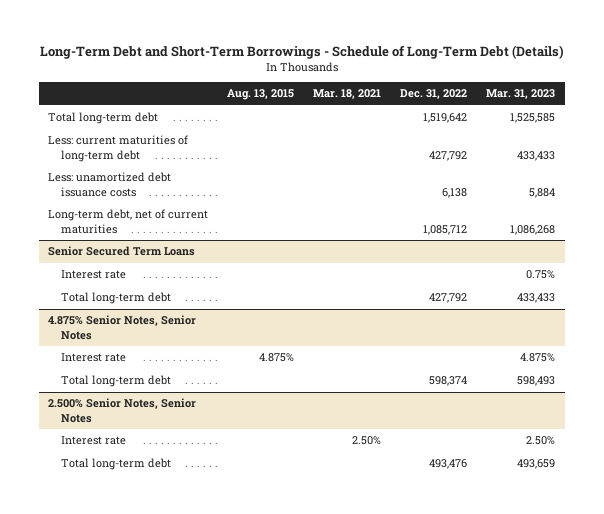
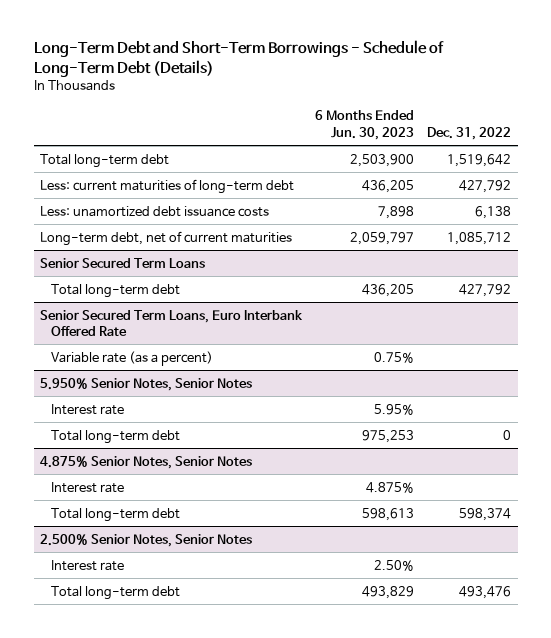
- | Aug. 13, 2015 | Mar. 18, 2021 | Dec. 31, 2022 | Mar. 31, 2023
+ | 6 Months Ended Jun. 30, 2023 | Dec. 31, 2022
@ Senior Secured Term Loans
- Interest rate | | | | 0.75%
+ Senior Secured Term Loans, Euro Interbank Offered Rate
+ Variable rate (as a percent) | 0.75% |
+ 5.950% Senior Notes, Senior Notes
+ Interest rate | 5.95% |
+ Total long-term debt | 975,253 | 0

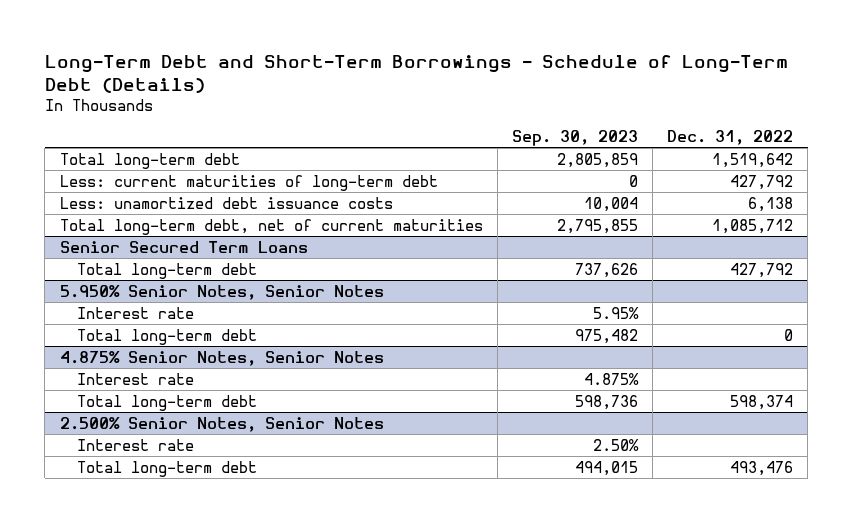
- | 6 Months Ended Jun. 30, 2023 | Dec. 31, 2022
+ | Sep. 30, 2023 | Dec. 31, 2022
- Long-term debt, net of current maturities | 2,059,797 | 1,085,712
+ Total long-term debt, net of current maturities | 2,795,855 | 1,085,712
- Senior Secured Term Loans, Euro Interbank Offered Rate
- Variable rate (as a percent) | 0.75% |

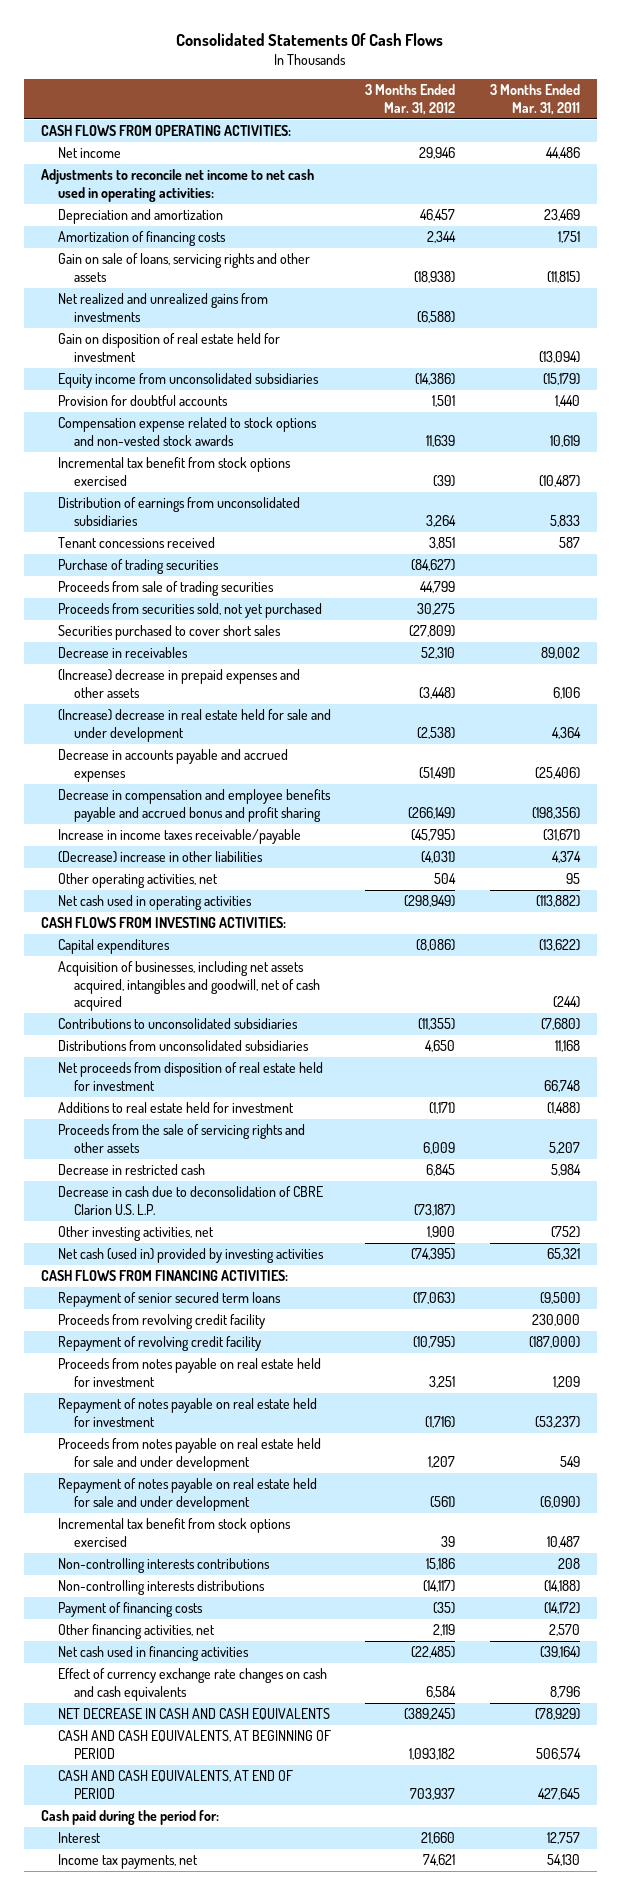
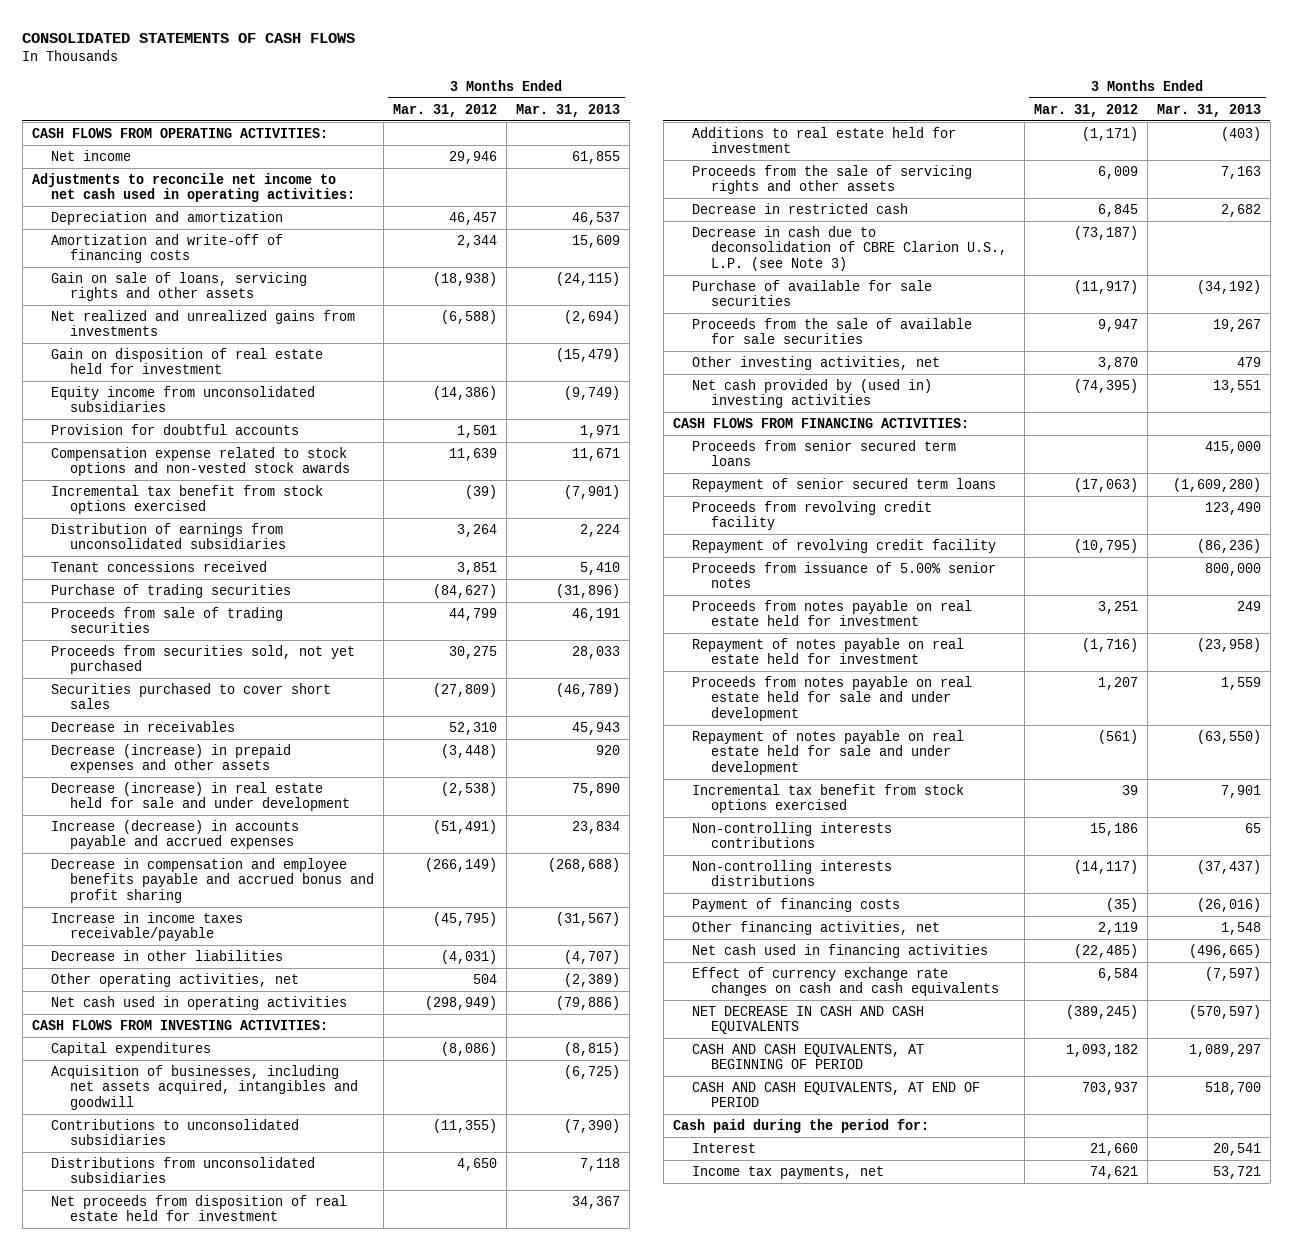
- Consolidated Statements Of Cash Flows
+ CONSOLIDATED STATEMENTS OF CASH FLOWS
- | 3 Months Ended Mar. 31, 2012 | 3 Months Ended Mar. 31, 2011
+ | 3 Months Ended Mar. 31, 2012 | 3 Months Ended Mar. 31, 2013
- Amortization of financing costs | 2,344 | 1,751
+ Amortization and write-off of financing costs | 2,344 | 15,609
- (Increase) decrease in prepaid expenses and other assets | (3,448) | 6,106
- (Increase) decrease in real estate held for sale and under development | (2,538) | 4,364
- Decrease in accounts payable and accrued expenses | (51,491) | (25,406)
+ Decrease (increase) in prepaid expenses and other assets | (3,448) | 920
+ Decrease (increase) in real estate held for sale and under development | (2,538) | 75,890
+ Increase (decrease) in accounts payable and accrued expenses | (51,491) | 23,834
- (Decrease) increase in other liabilities | (4,031) | 4,374
+ Decrease in other liabilities | (4,031) | (4,707)
- Acquisition of businesses, including net assets acquired, intangibles and goodwill, net of cash acquired | | (244)
+ Acquisition of businesses, including net assets acquired, intangibles and goodwill | | (6,725)
- Decrease in cash due to deconsolidation of CBRE Clarion U.S. L.P. | (73,187) |
- Other investing activities, net | 1,900 | (752)
- Net cash (used in) provided by investing activities | (74,395) | 65,321
+ Decrease in cash due to deconsolidation of CBRE Clarion U.S., L.P. (see Note 3) | (73,187) |
+ Purchase of available for sale securities | (11,917) | (34,192)
+ Proceeds from the sale of available for sale securities | 9,947 | 19,267
+ Other investing activities, net | 3,870 | 479
+ Net cash provided by (used in) investing activities | (74,395) | 13,551
+ Proceeds from senior secured term loans | | 415,000
+ Proceeds from issuance of 5.00% senior notes | | 800,000

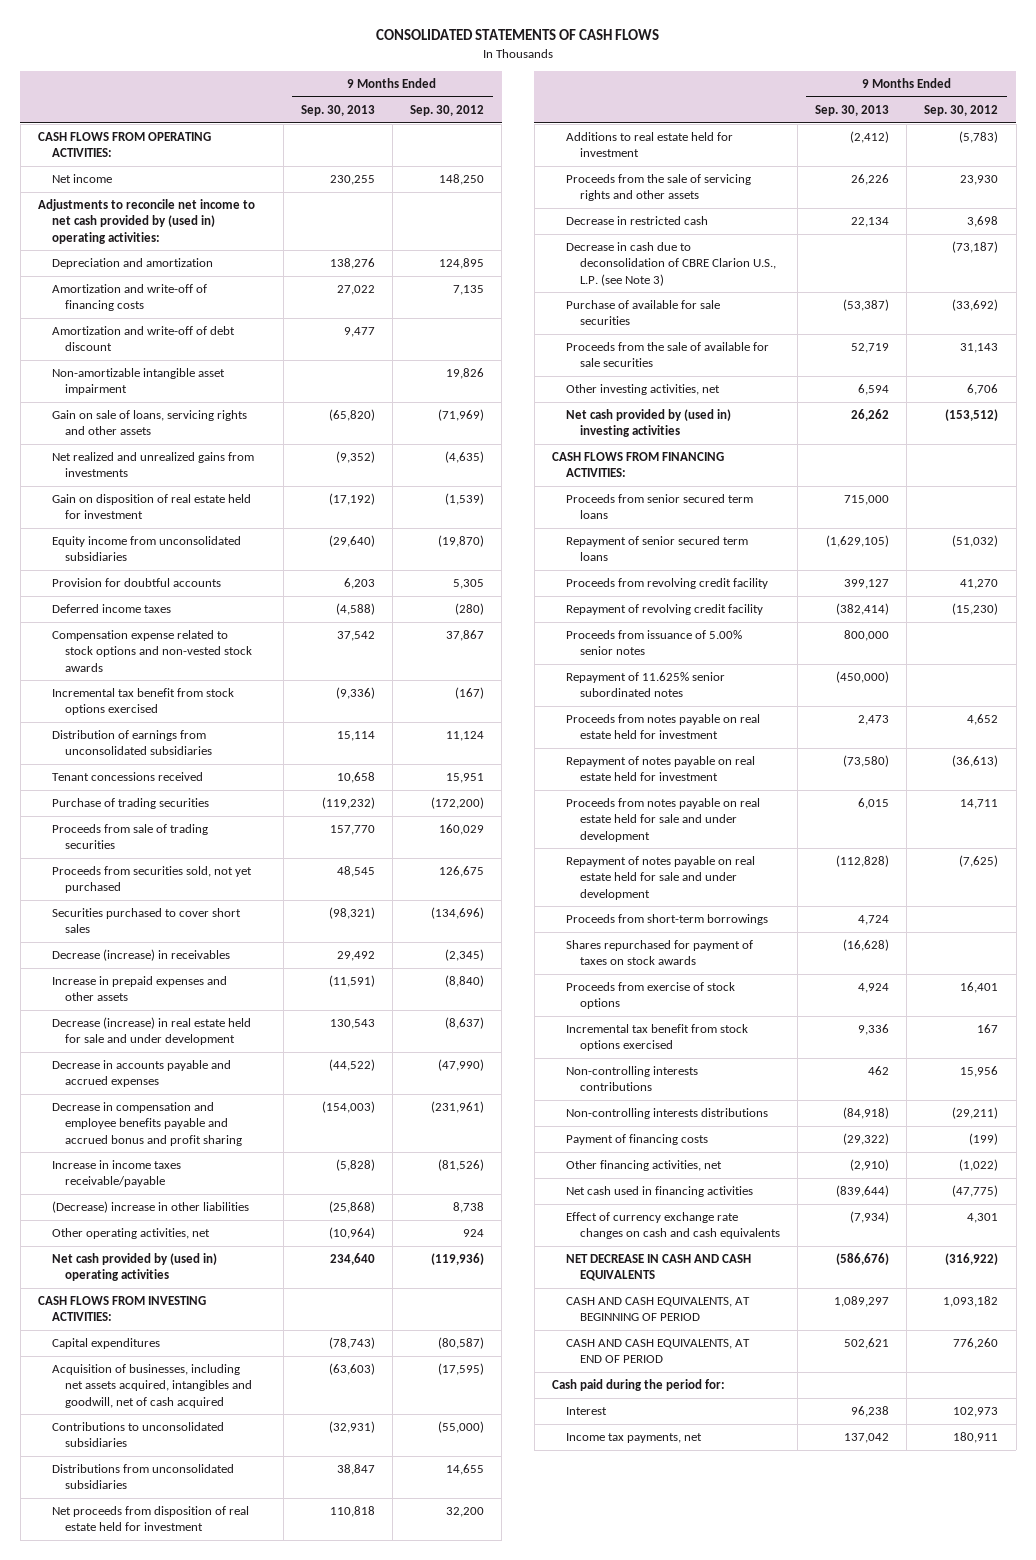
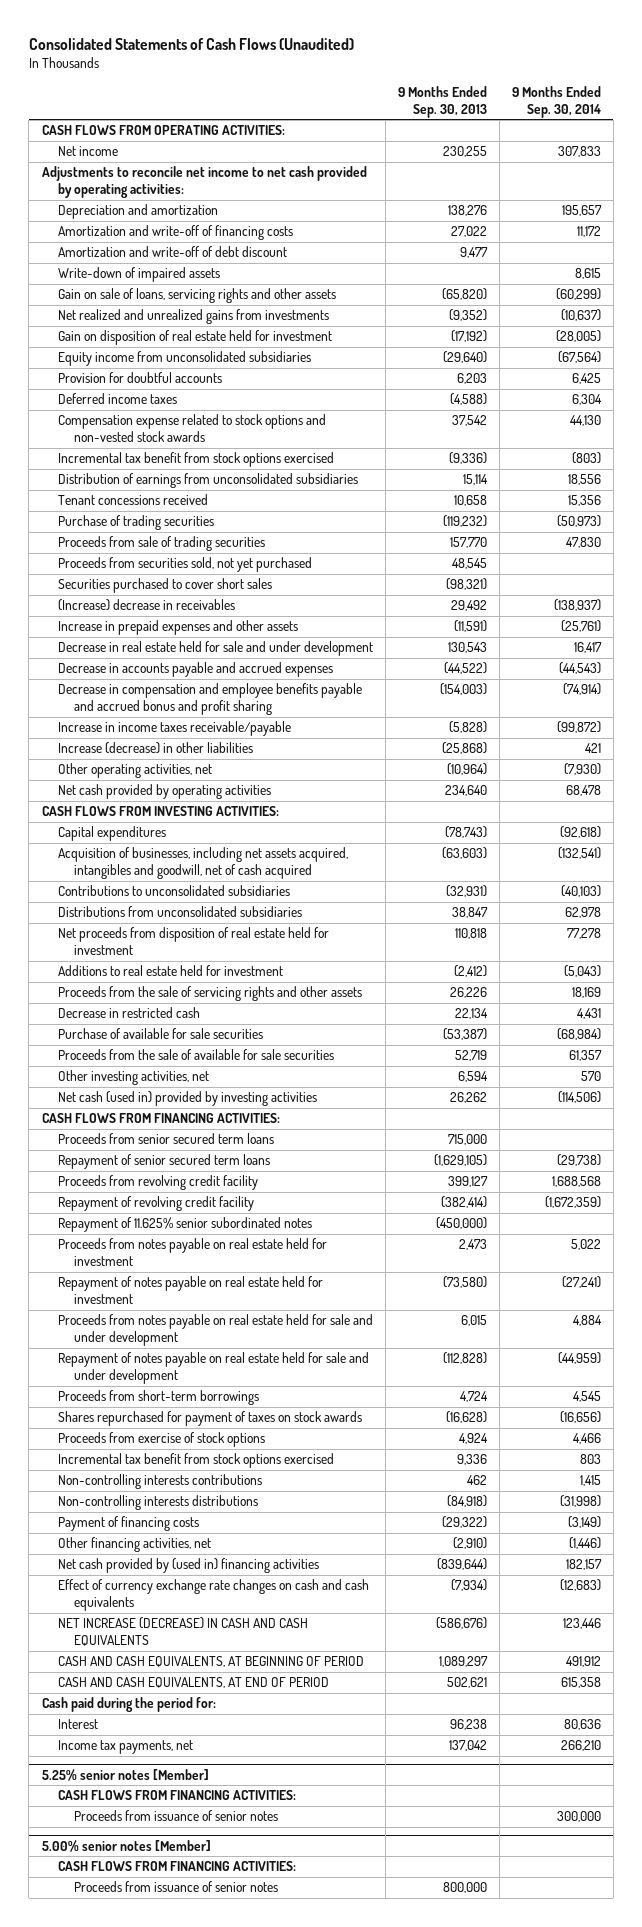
- CONSOLIDATED STATEMENTS OF CASH FLOWS
+ Consolidated Statements of Cash Flows (Unaudited)
- | 9 Months Ended Sep. 30, 2013 | 9 Months Ended Sep. 30, 2012
+ | 9 Months Ended Sep. 30, 2013 | 9 Months Ended Sep. 30, 2014
- Adjustments to reconcile net income to net cash provided by (used in) operating activities:
+ Adjustments to reconcile net income to net cash provided by operating activities:
- Non-amortizable intangible asset impairment | | 19,826
+ Write-down of impaired assets | | 8,615
- Decrease (increase) in receivables | 29,492 | (2,345)
+ (Increase) decrease in receivables | 29,492 | (138,937)
- Decrease (increase) in real estate held for sale and under development | 130,543 | (8,637)
+ Decrease in real estate held for sale and under development | 130,543 | 16,417
- (Decrease) increase in other liabilities | (25,868) | 8,738
+ Increase (decrease) in other liabilities | (25,868) | 421
- Net cash provided by (used in) operating activities | 234,640 | (119,936)
+ Net cash provided by operating activities | 234,640 | 68,478
- Decrease in cash due to deconsolidation of CBRE Clarion U.S., L.P. (see Note 3) | | (73,187)
- Net cash provided by (used in) investing activities | 26,262 | (153,512)
+ Net cash (used in) provided by investing activities | 26,262 | (114,506)
- Proceeds from issuance of 5.00% senior notes | 800,000 |
- Net cash used in financing activities | (839,644) | (47,775)
+ Net cash provided by (used in) financing activities | (839,644) | 182,157
- NET DECREASE IN CASH AND CASH EQUIVALENTS | (586,676) | (316,922)
+ NET INCREASE (DECREASE) IN CASH AND CASH EQUIVALENTS | (586,676) | 123,446
+ 5.25% senior notes [Member]
+ CASH FLOWS FROM FINANCING ACTIVITIES:
+ Proceeds from issuance of senior notes | | 300,000
+ 5.00% senior notes [Member]
+ CASH FLOWS FROM FINANCING ACTIVITIES:
+ Proceeds from issuance of senior notes | 800,000 |

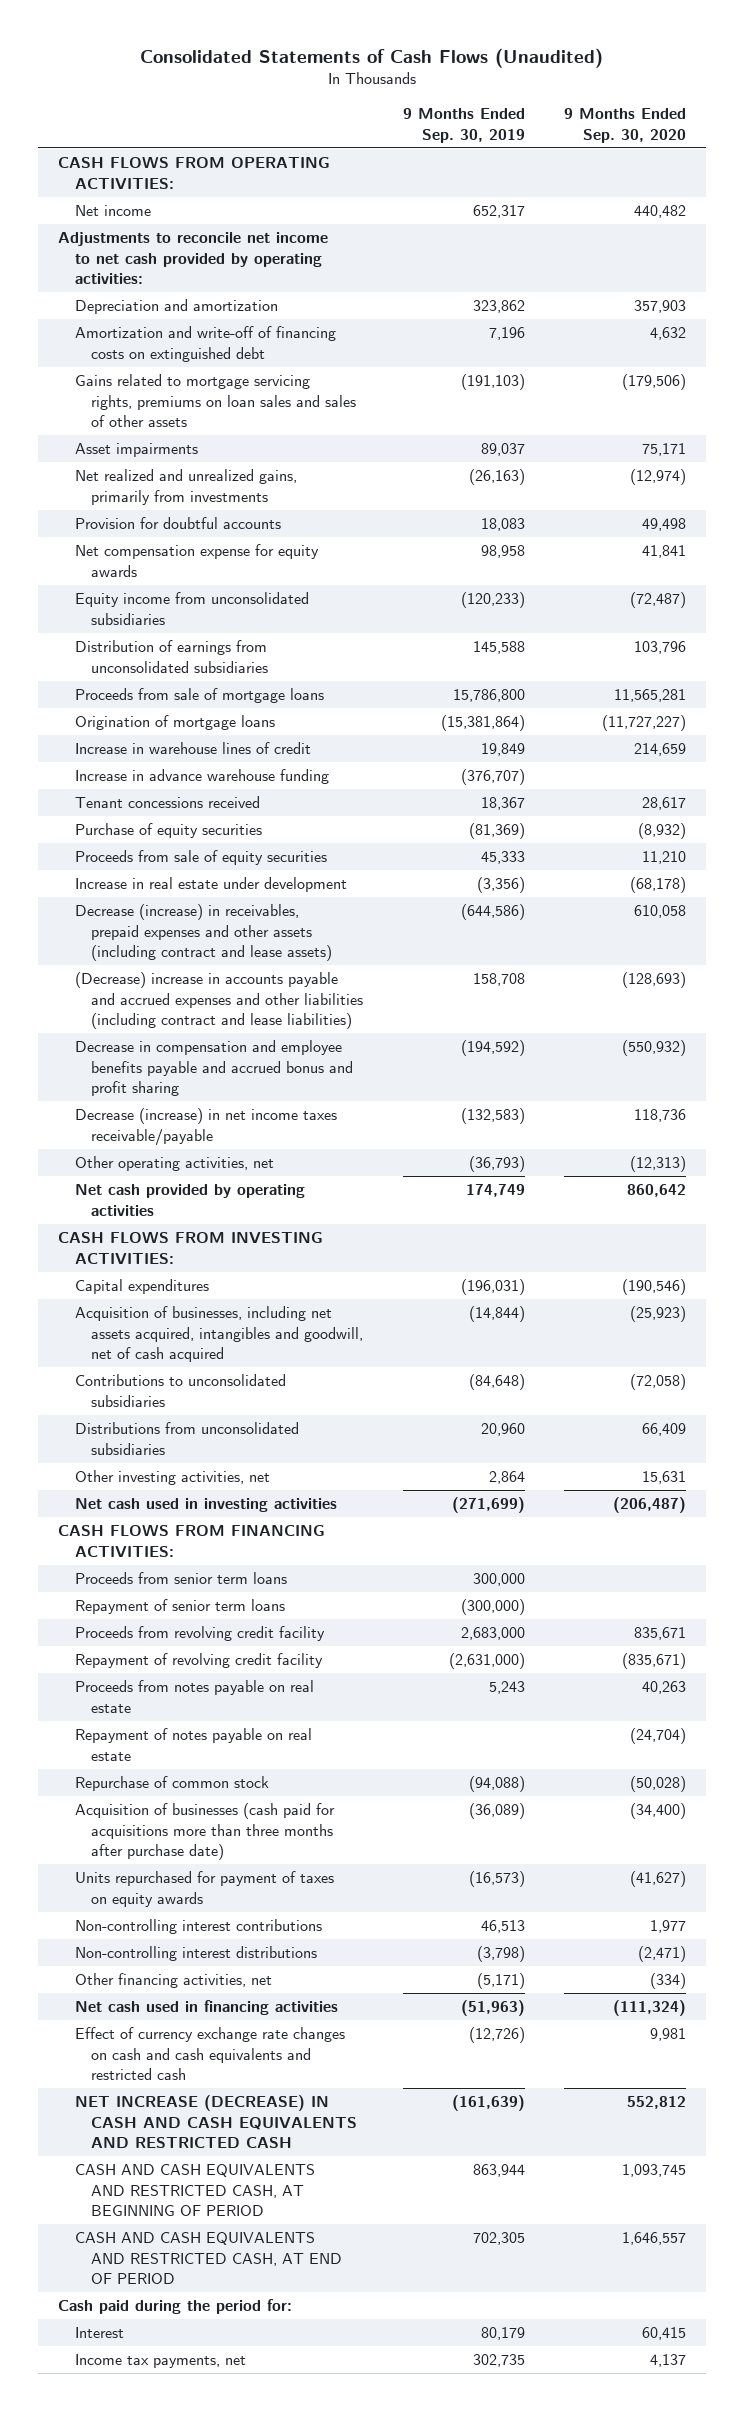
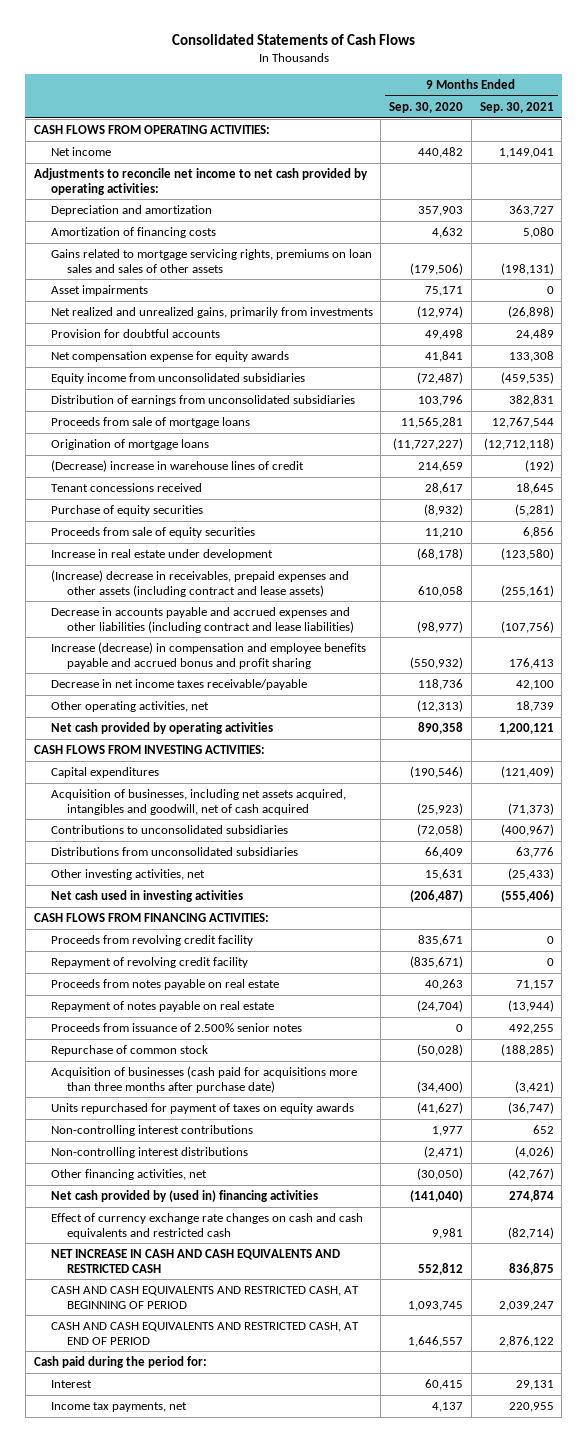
- Consolidated Statements of Cash Flows (Unaudited)
+ Consolidated Statements of Cash Flows
- | 9 Months Ended Sep. 30, 2019 | 9 Months Ended Sep. 30, 2020
+ | 9 Months Ended Sep. 30, 2020 | 9 Months Ended Sep. 30, 2021
- Amortization and write-off of financing costs on extinguished debt | 7,196 | 4,632
+ Amortization of financing costs | 4,632 | 5,080
- Increase in warehouse lines of credit | 19,849 | 214,659
- Increase in advance warehouse funding | (376,707) |
+ (Decrease) increase in warehouse lines of credit | 214,659 | (192)
- Decrease (increase) in receivables, prepaid expenses and other assets (including contract and lease assets) | (644,586) | 610,058
- (Decrease) increase in accounts payable and accrued expenses and other liabilities (including contract and lease liabilities) | 158,708 | (128,693)
- Decrease in compensation and employee benefits payable and accrued bonus and profit sharing | (194,592) | (550,932)
- Decrease (increase) in net income taxes receivable/payable | (132,583) | 118,736
+ (Increase) decrease in receivables, prepaid expenses and other assets (including contract and lease assets) | 610,058 | (255,161)
+ Decrease in accounts payable and accrued expenses and other liabilities (including contract and lease liabilities) | (98,977) | (107,756)
+ Increase (decrease) in compensation and employee benefits payable and accrued bonus and profit sharing | (550,932) | 176,413
+ Decrease in net income taxes receivable/payable | 118,736 | 42,100
- Net cash provided by operating activities | 174,749 | 860,642
+ Net cash provided by operating activities | 890,358 | 1,200,121
- Proceeds from senior term loans | 300,000 |
- Repayment of senior term loans | (300,000) |
+ Proceeds from issuance of 2.500% senior notes | 0 | 492,255
- Other financing activities, net | (5,171) | (334)
- Net cash used in financing activities | (51,963) | (111,324)
+ Other financing activities, net | (30,050) | (42,767)
+ Net cash provided by (used in) financing activities | (141,040) | 274,874
- NET INCREASE (DECREASE) IN CASH AND CASH EQUIVALENTS AND RESTRICTED CASH | (161,639) | 552,812
+ NET INCREASE IN CASH AND CASH EQUIVALENTS AND RESTRICTED CASH | 552,812 | 836,875

